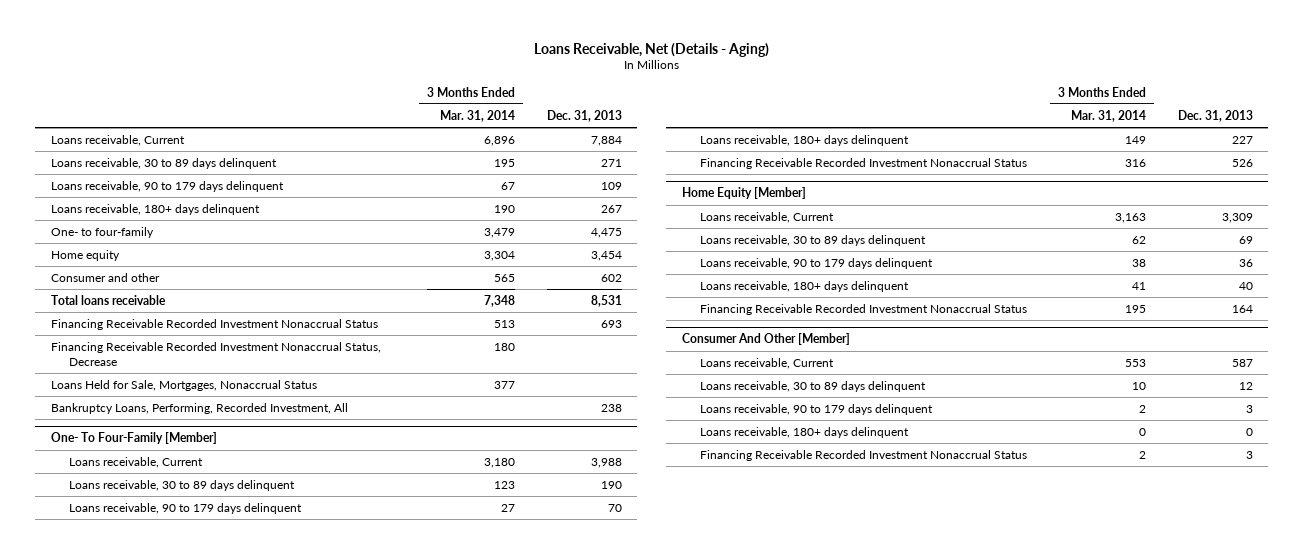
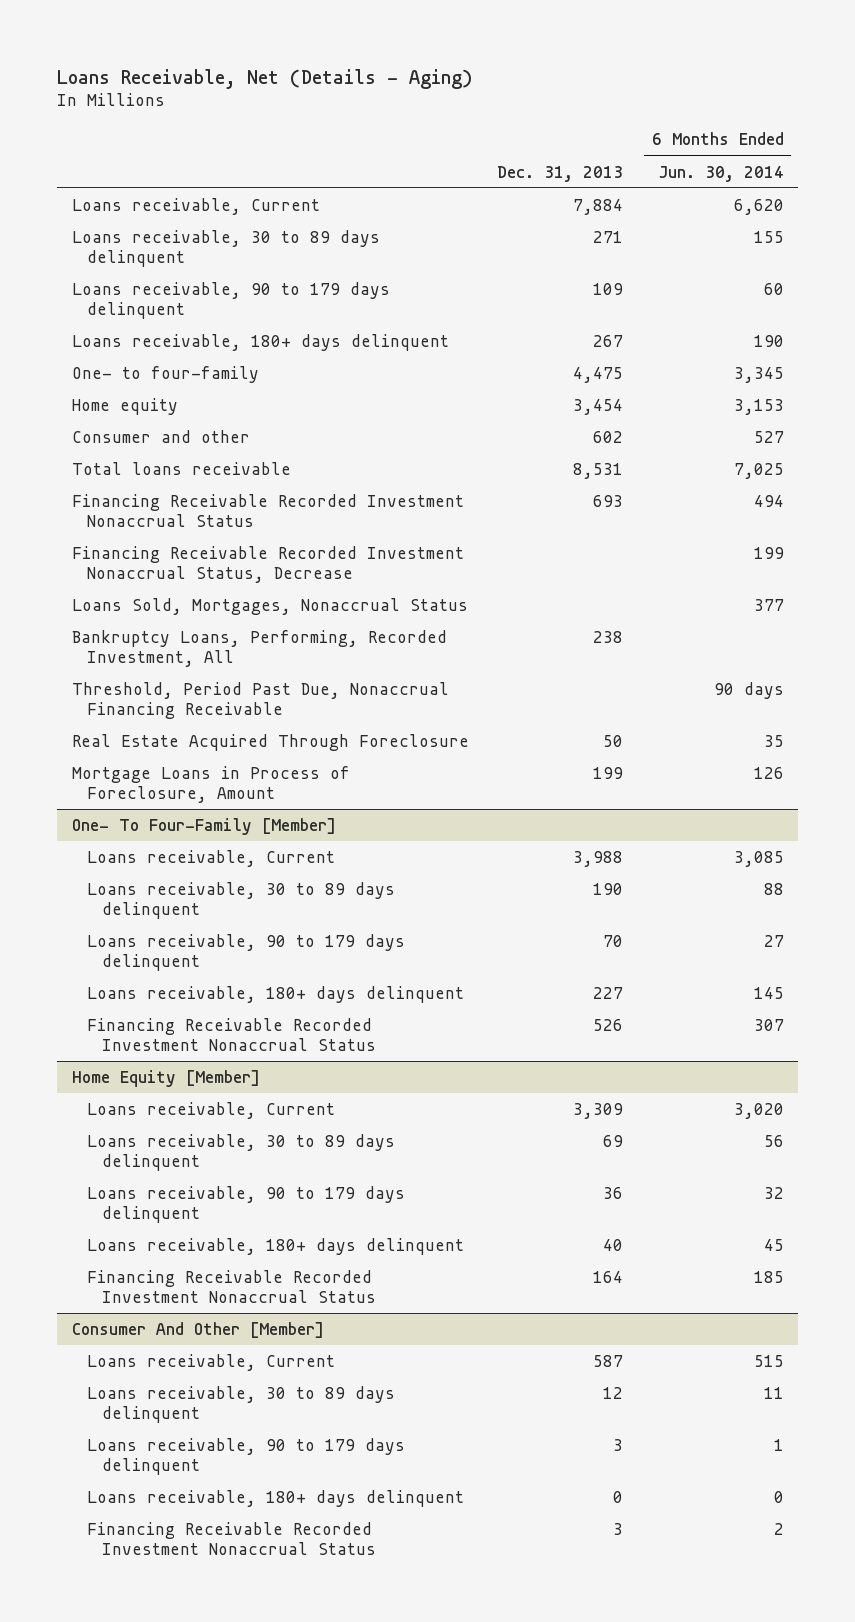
- | 3 Months Ended Mar. 31, 2014 | Dec. 31, 2013
+ | Dec. 31, 2013 | 6 Months Ended Jun. 30, 2014
- Loans Held for Sale, Mortgages, Nonaccrual Status | 377 |
+ Loans Sold, Mortgages, Nonaccrual Status | | 377
+ Threshold, Period Past Due, Nonaccrual Financing Receivable | | 90 days
+ Real Estate Acquired Through Foreclosure | 50 | 35
+ Mortgage Loans in Process of Foreclosure, Amount | 199 | 126

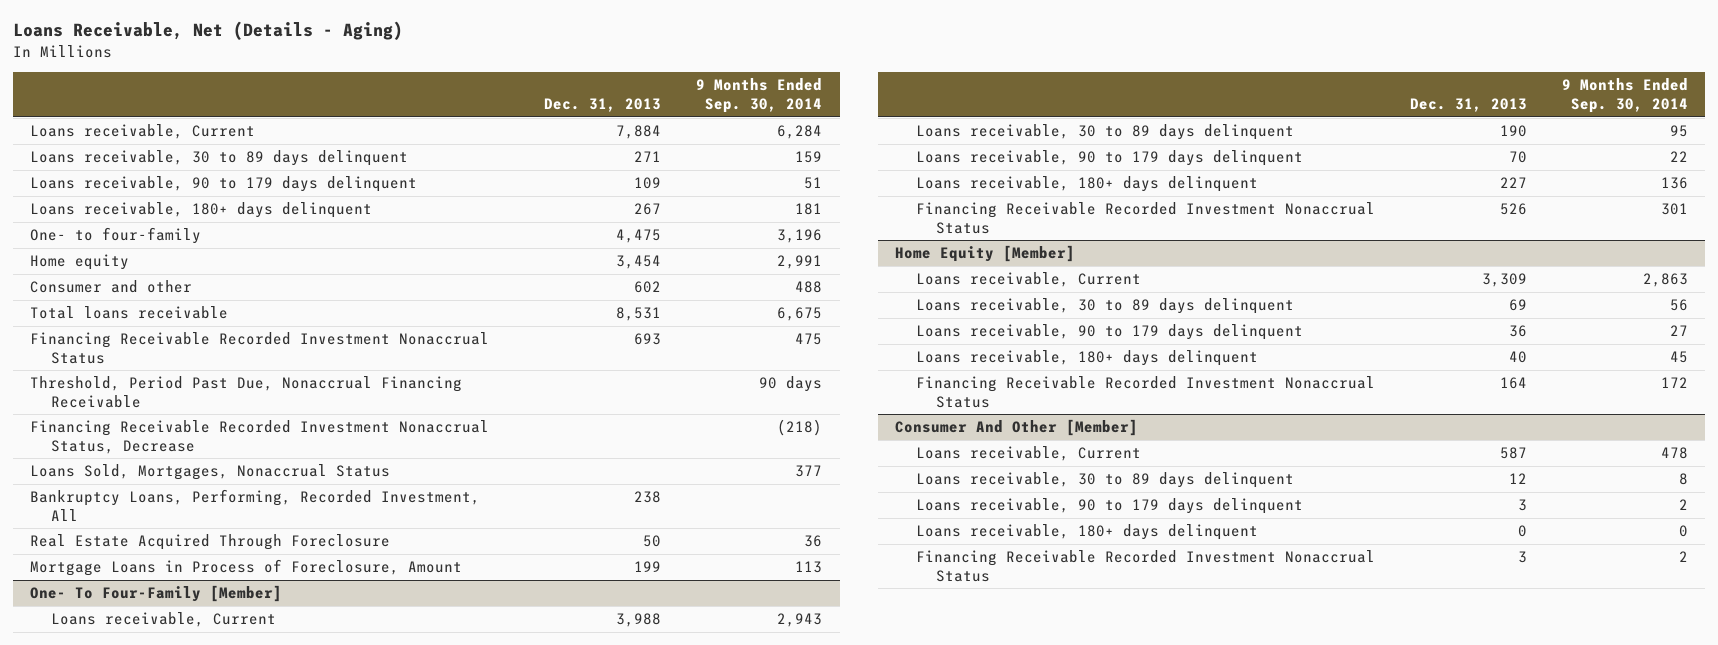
- | Dec. 31, 2013 | 6 Months Ended Jun. 30, 2014
+ | Dec. 31, 2013 | 9 Months Ended Sep. 30, 2014
moved up: Threshold, Period Past Due, Nonaccrual Financing Receivable | | 90 days

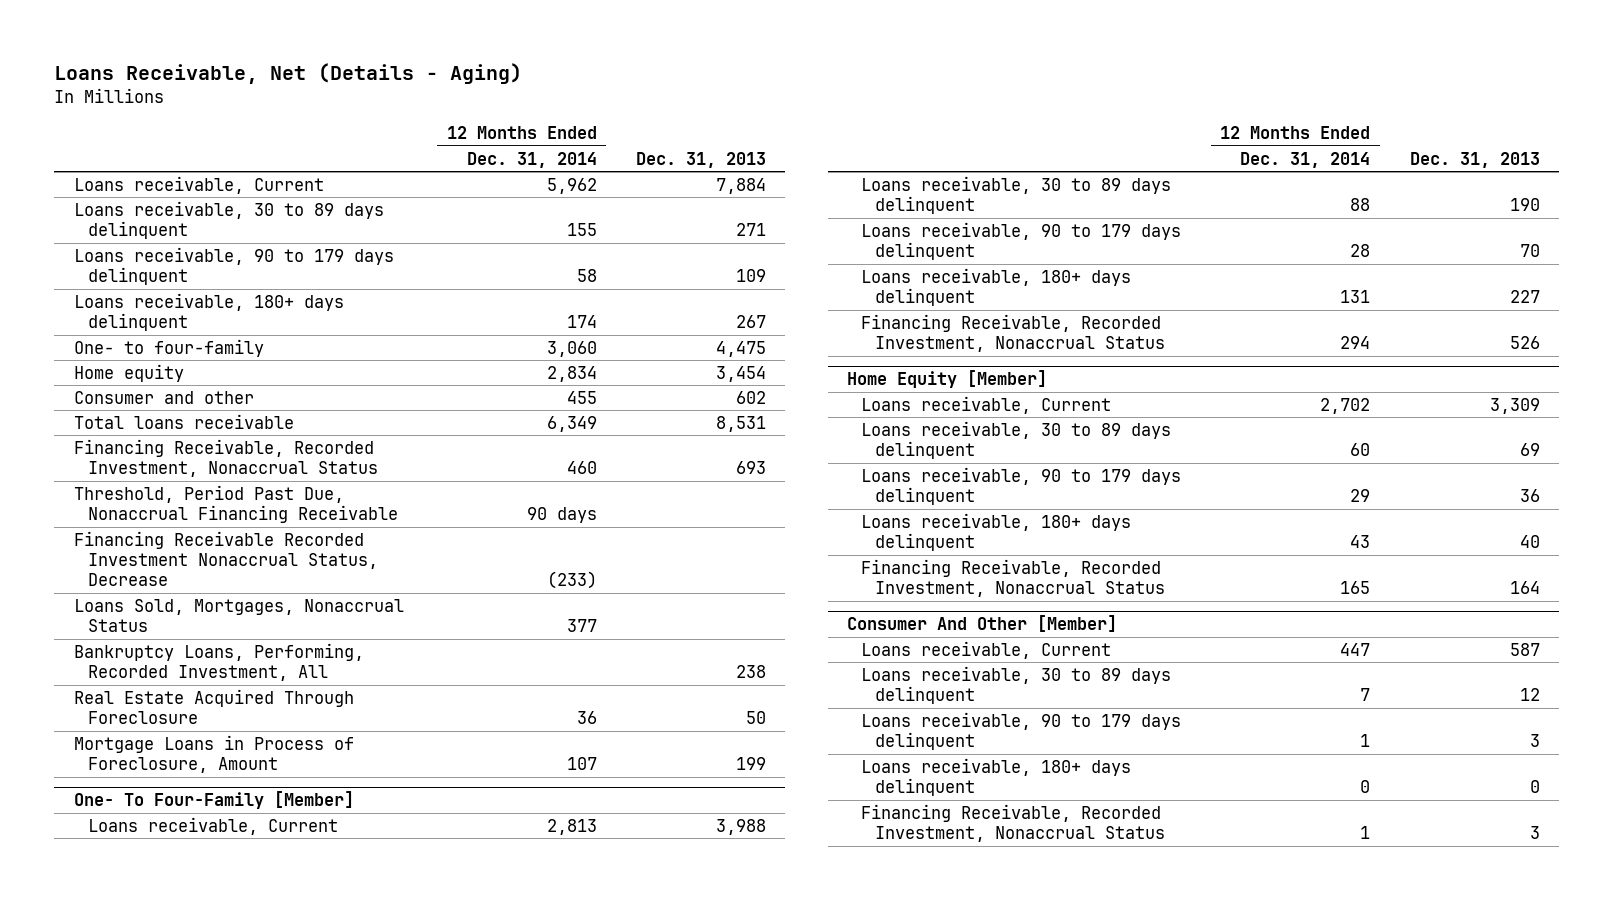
- | Dec. 31, 2013 | 9 Months Ended Sep. 30, 2014
+ | 12 Months Ended Dec. 31, 2014 | Dec. 31, 2013
- Financing Receivable Recorded Investment Nonaccrual Status | 693 | 475
+ Financing Receivable, Recorded Investment, Nonaccrual Status | 460 | 693
@ One- To Four-Family [Member]
- Financing Receivable Recorded Investment Nonaccrual Status | 526 | 301
+ Financing Receivable, Recorded Investment, Nonaccrual Status | 294 | 526
@ Home Equity [Member]
- Financing Receivable Recorded Investment Nonaccrual Status | 164 | 172
+ Financing Receivable, Recorded Investment, Nonaccrual Status | 165 | 164
@ Consumer And Other [Member]
- Financing Receivable Recorded Investment Nonaccrual Status | 3 | 2
+ Financing Receivable, Recorded Investment, Nonaccrual Status | 1 | 3

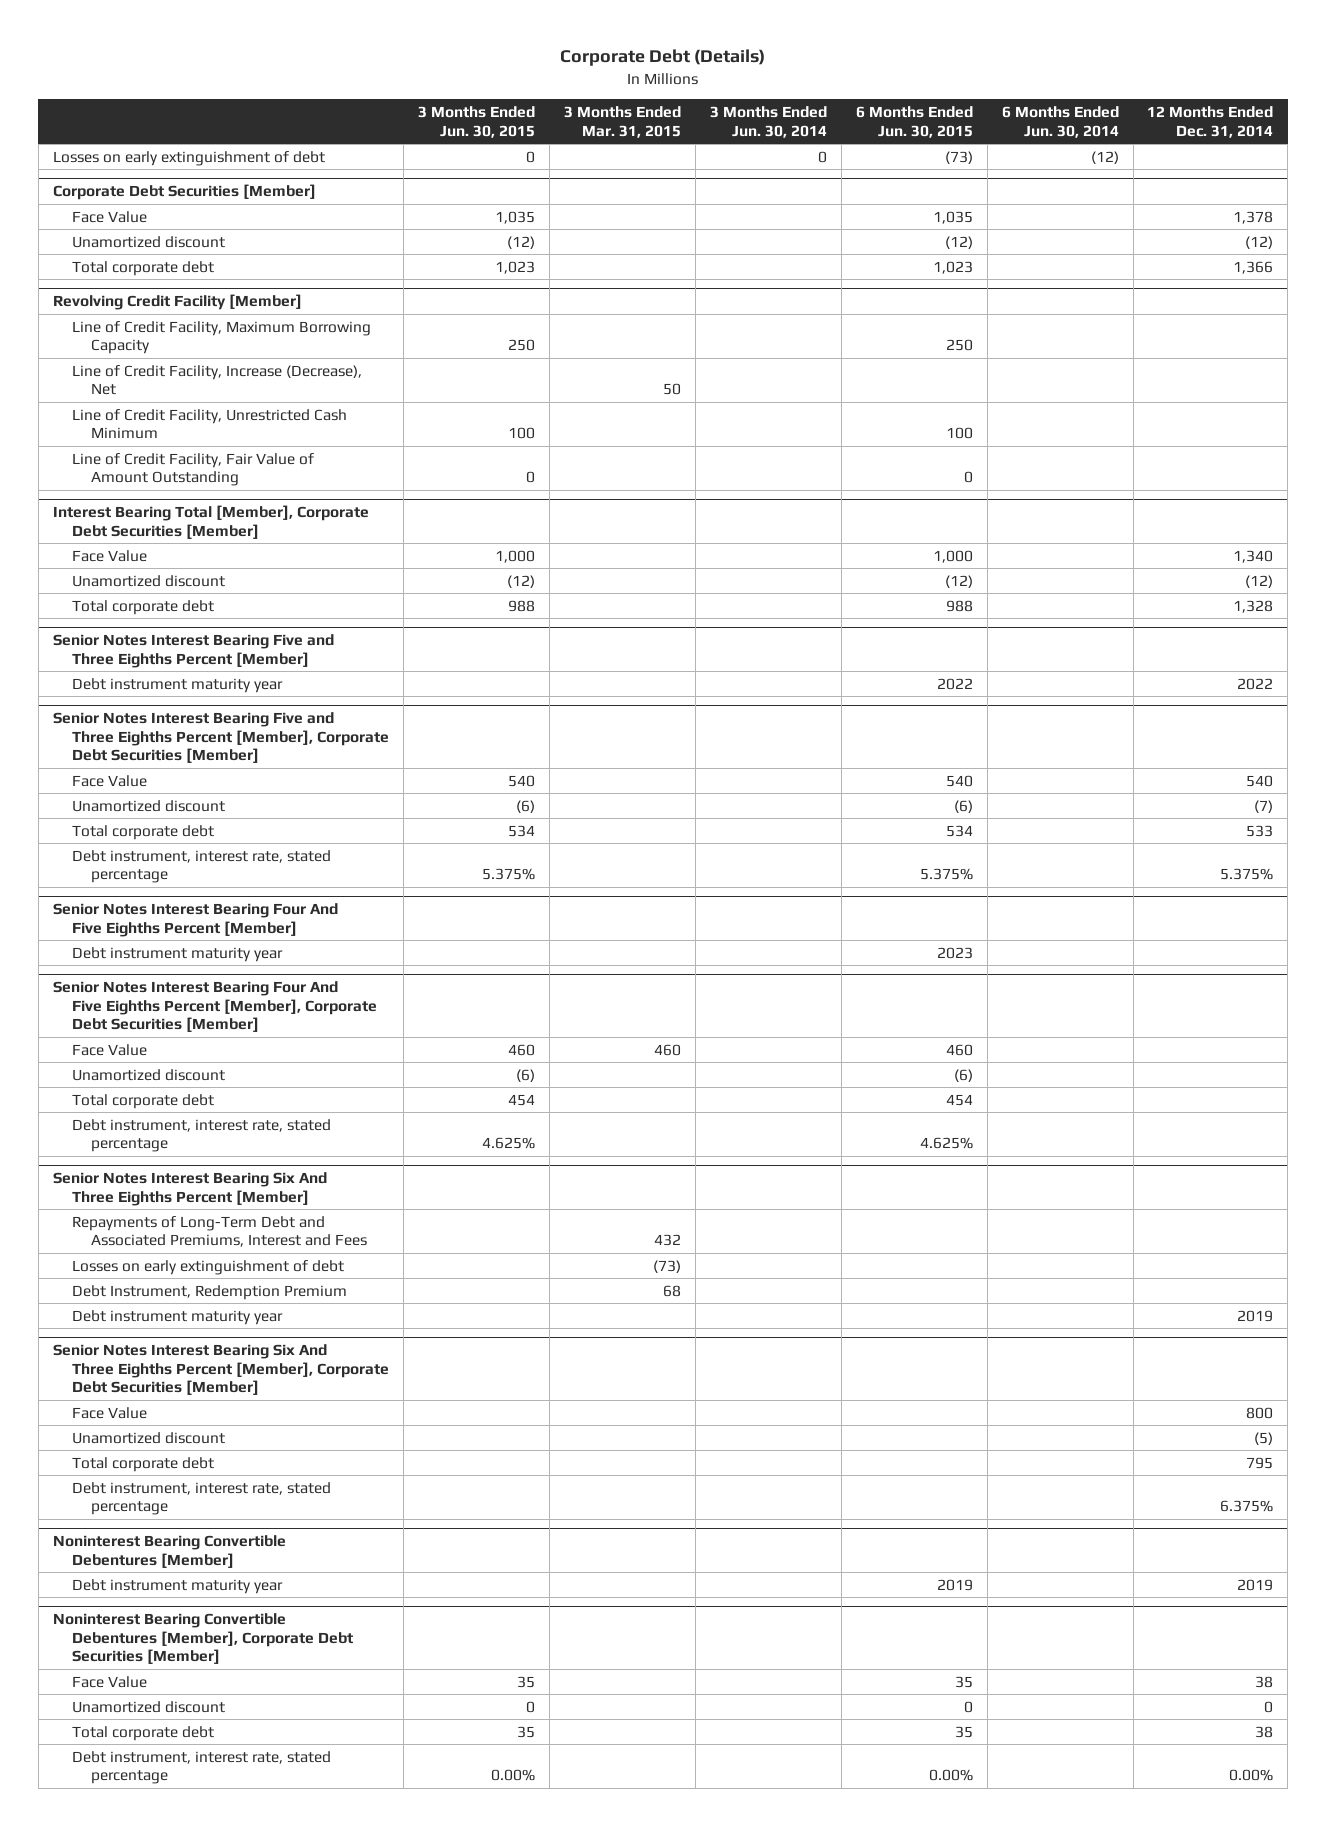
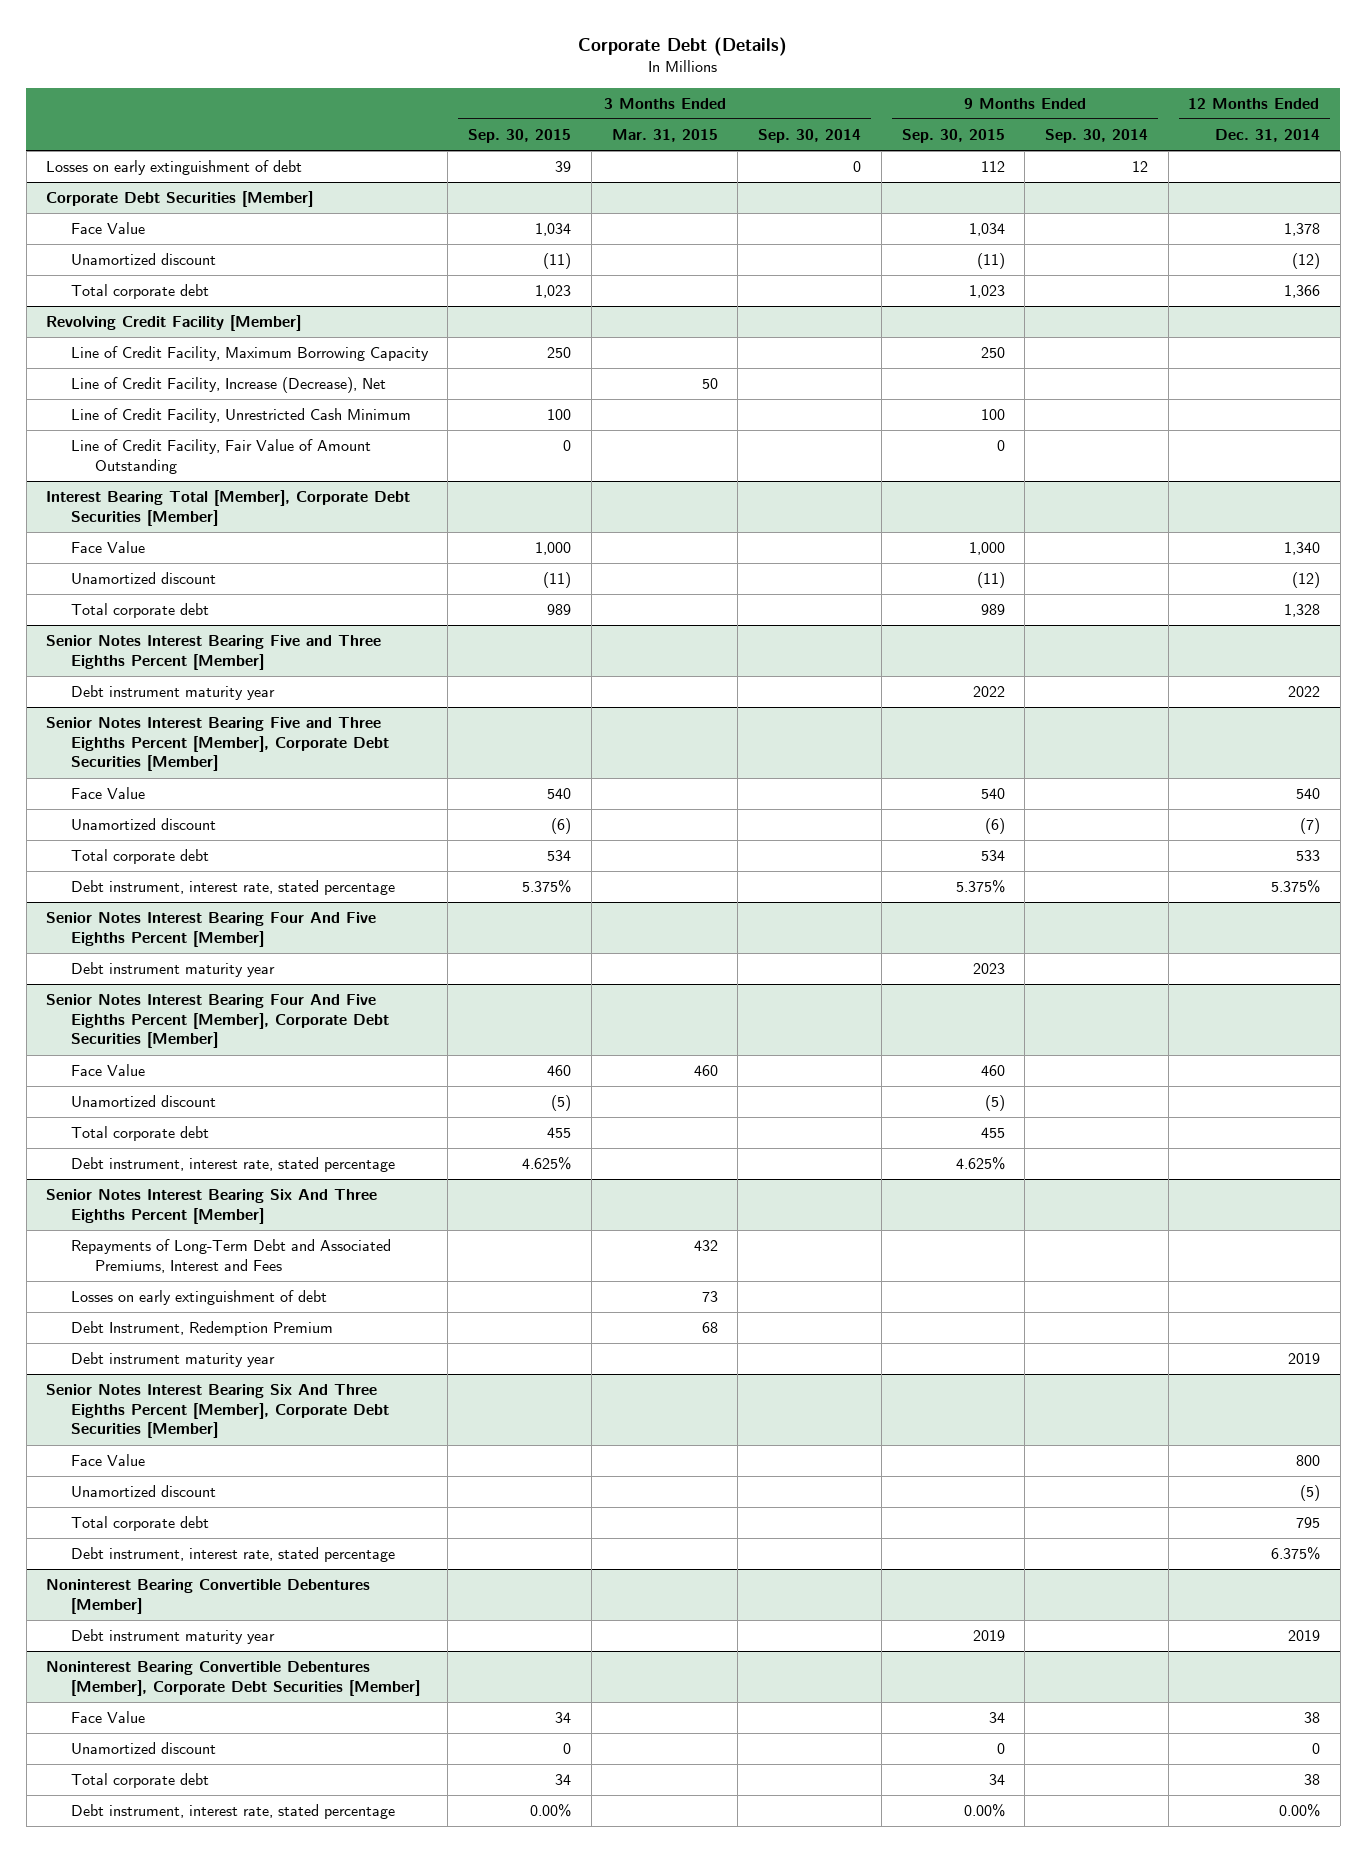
- | 3 Months Ended Jun. 30, 2015 | 3 Months Ended Mar. 31, 2015 | 3 Months Ended Jun. 30, 2014 | 6 Months Ended Jun. 30, 2015 | 6 Months Ended Jun. 30, 2014 | 12 Months Ended Dec. 31, 2014
+ | 3 Months Ended Sep. 30, 2015 | 3 Months Ended Mar. 31, 2015 | 3 Months Ended Sep. 30, 2014 | 9 Months Ended Sep. 30, 2015 | 9 Months Ended Sep. 30, 2014 | 12 Months Ended Dec. 31, 2014
@ Senior Notes Interest Bearing Six And Three Eighths Percent [Member]
- Losses on early extinguishment of debt | | (73) | | | |
+ Losses on early extinguishment of debt | | 73 | | | |

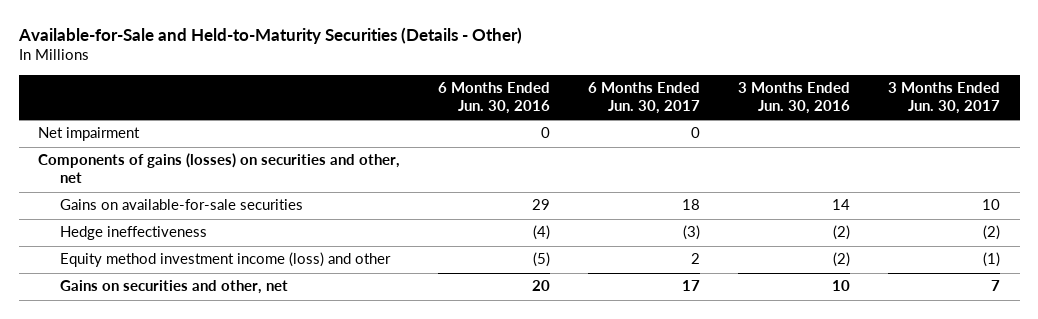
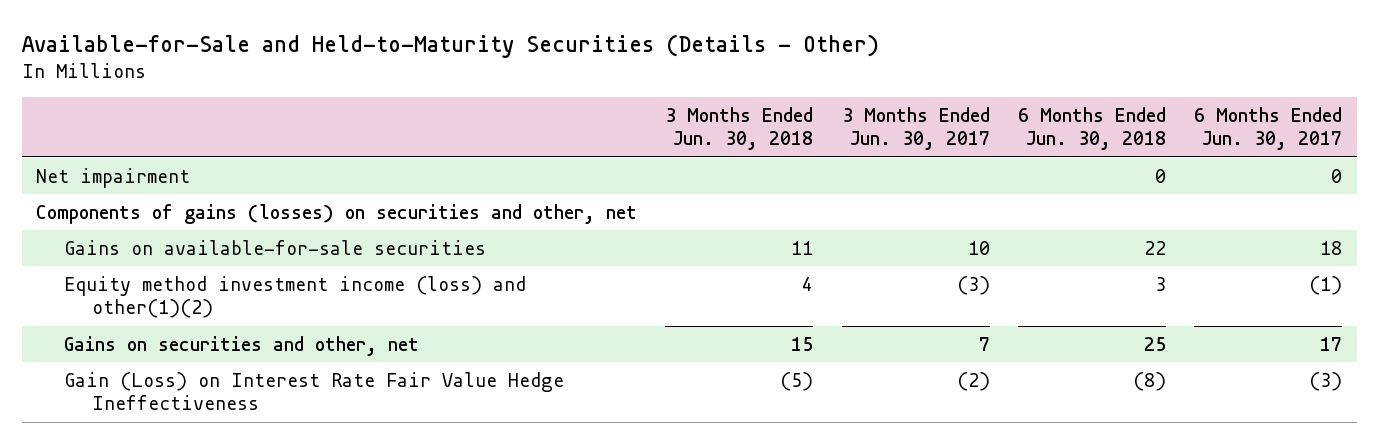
- | 6 Months Ended Jun. 30, 2016 | 6 Months Ended Jun. 30, 2017 | 3 Months Ended Jun. 30, 2016 | 3 Months Ended Jun. 30, 2017
+ | 3 Months Ended Jun. 30, 2018 | 3 Months Ended Jun. 30, 2017 | 6 Months Ended Jun. 30, 2018 | 6 Months Ended Jun. 30, 2017
- Hedge ineffectiveness | (4) | (3) | (2) | (2)
- Equity method investment income (loss) and other | (5) | 2 | (2) | (1)
+ Equity method investment income (loss) and other(1)(2) | 4 | (3) | 3 | (1)
+ Gain (Loss) on Interest Rate Fair Value Hedge Ineffectiveness | (5) | (2) | (8) | (3)

